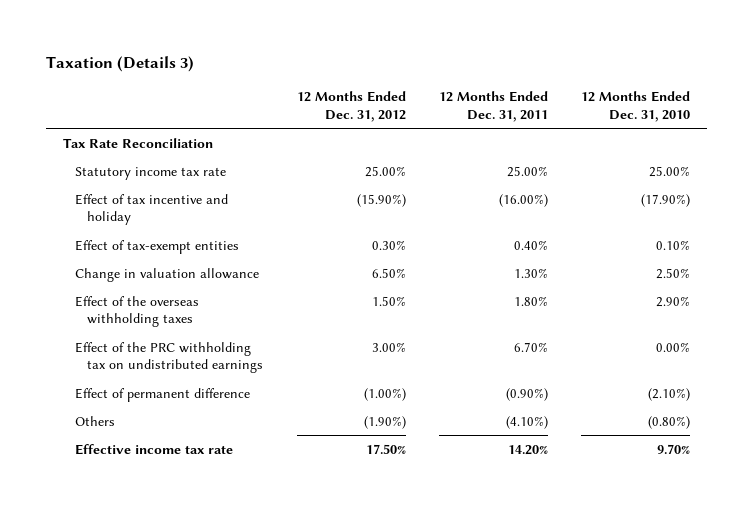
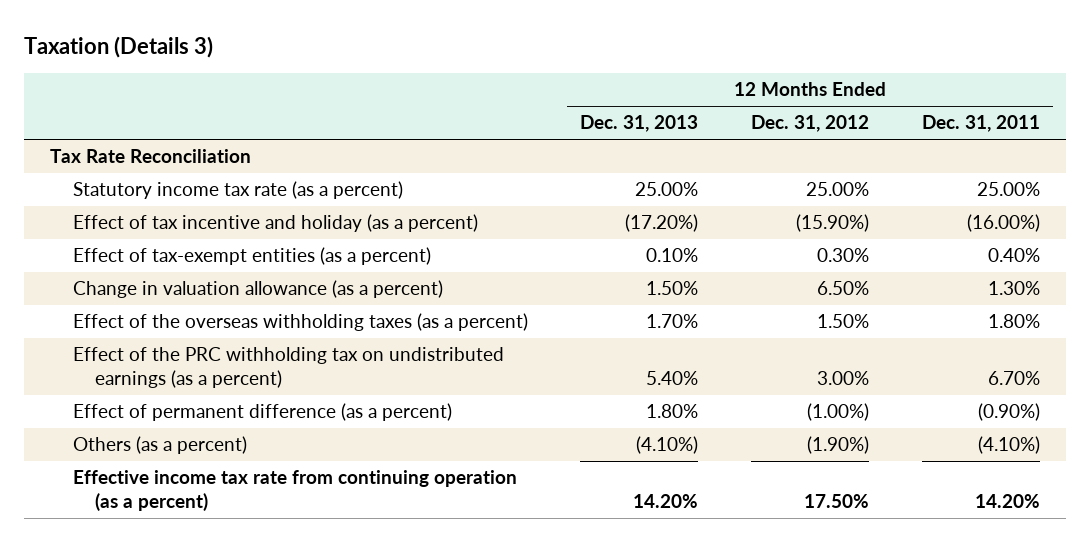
- | 12 Months Ended Dec. 31, 2012 | 12 Months Ended Dec. 31, 2011 | 12 Months Ended Dec. 31, 2010
+ | 12 Months Ended Dec. 31, 2013 | 12 Months Ended Dec. 31, 2012 | 12 Months Ended Dec. 31, 2011
- Statutory income tax rate | 25.00% | 25.00% | 25.00%
- Effect of tax incentive and holiday | (15.90%) | (16.00%) | (17.90%)
- Effect of tax-exempt entities | 0.30% | 0.40% | 0.10%
- Change in valuation allowance | 6.50% | 1.30% | 2.50%
- Effect of the overseas withholding taxes | 1.50% | 1.80% | 2.90%
- Effect of the PRC withholding tax on undistributed earnings | 3.00% | 6.70% | 0.00%
- Effect of permanent difference | (1.00%) | (0.90%) | (2.10%)
- Others | (1.90%) | (4.10%) | (0.80%)
- Effective income tax rate | 17.50% | 14.20% | 9.70%
+ Statutory income tax rate (as a percent) | 25.00% | 25.00% | 25.00%
+ Effect of tax incentive and holiday (as a percent) | (17.20%) | (15.90%) | (16.00%)
+ Effect of tax-exempt entities (as a percent) | 0.10% | 0.30% | 0.40%
+ Change in valuation allowance (as a percent) | 1.50% | 6.50% | 1.30%
+ Effect of the overseas withholding taxes (as a percent) | 1.70% | 1.50% | 1.80%
+ Effect of the PRC withholding tax on undistributed earnings (as a percent) | 5.40% | 3.00% | 6.70%
+ Effect of permanent difference (as a percent) | 1.80% | (1.00%) | (0.90%)
+ Others (as a percent) | (4.10%) | (1.90%) | (4.10%)
+ Effective income tax rate from continuing operation (as a percent) | 14.20% | 17.50% | 14.20%

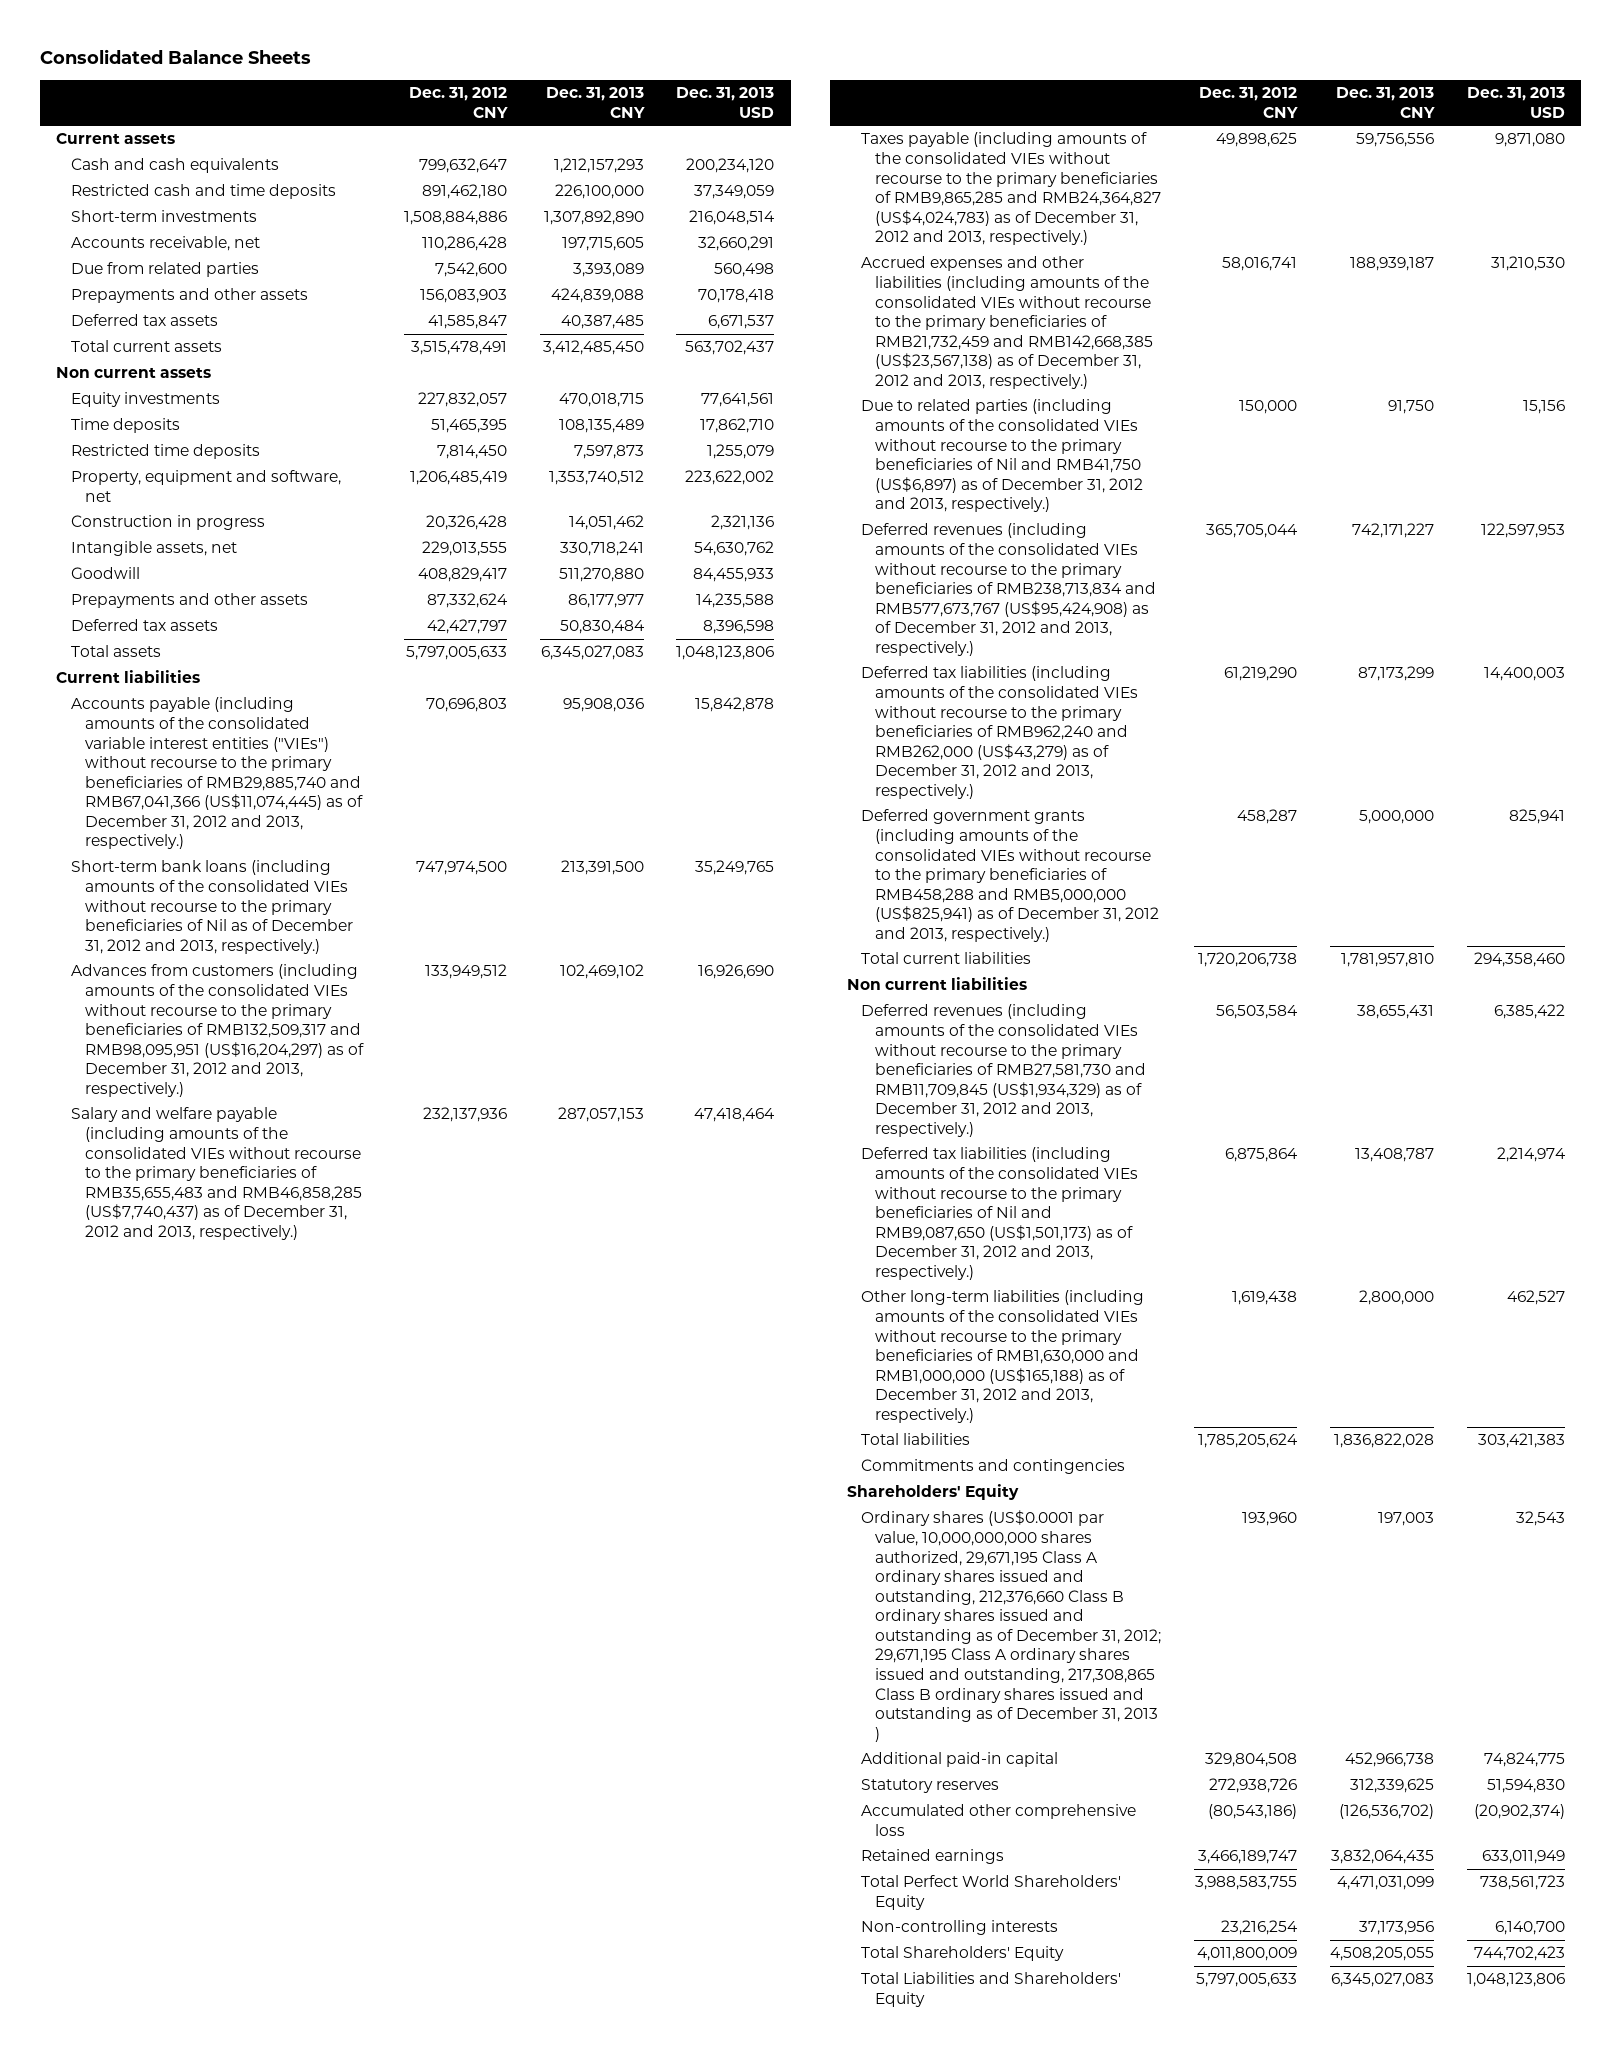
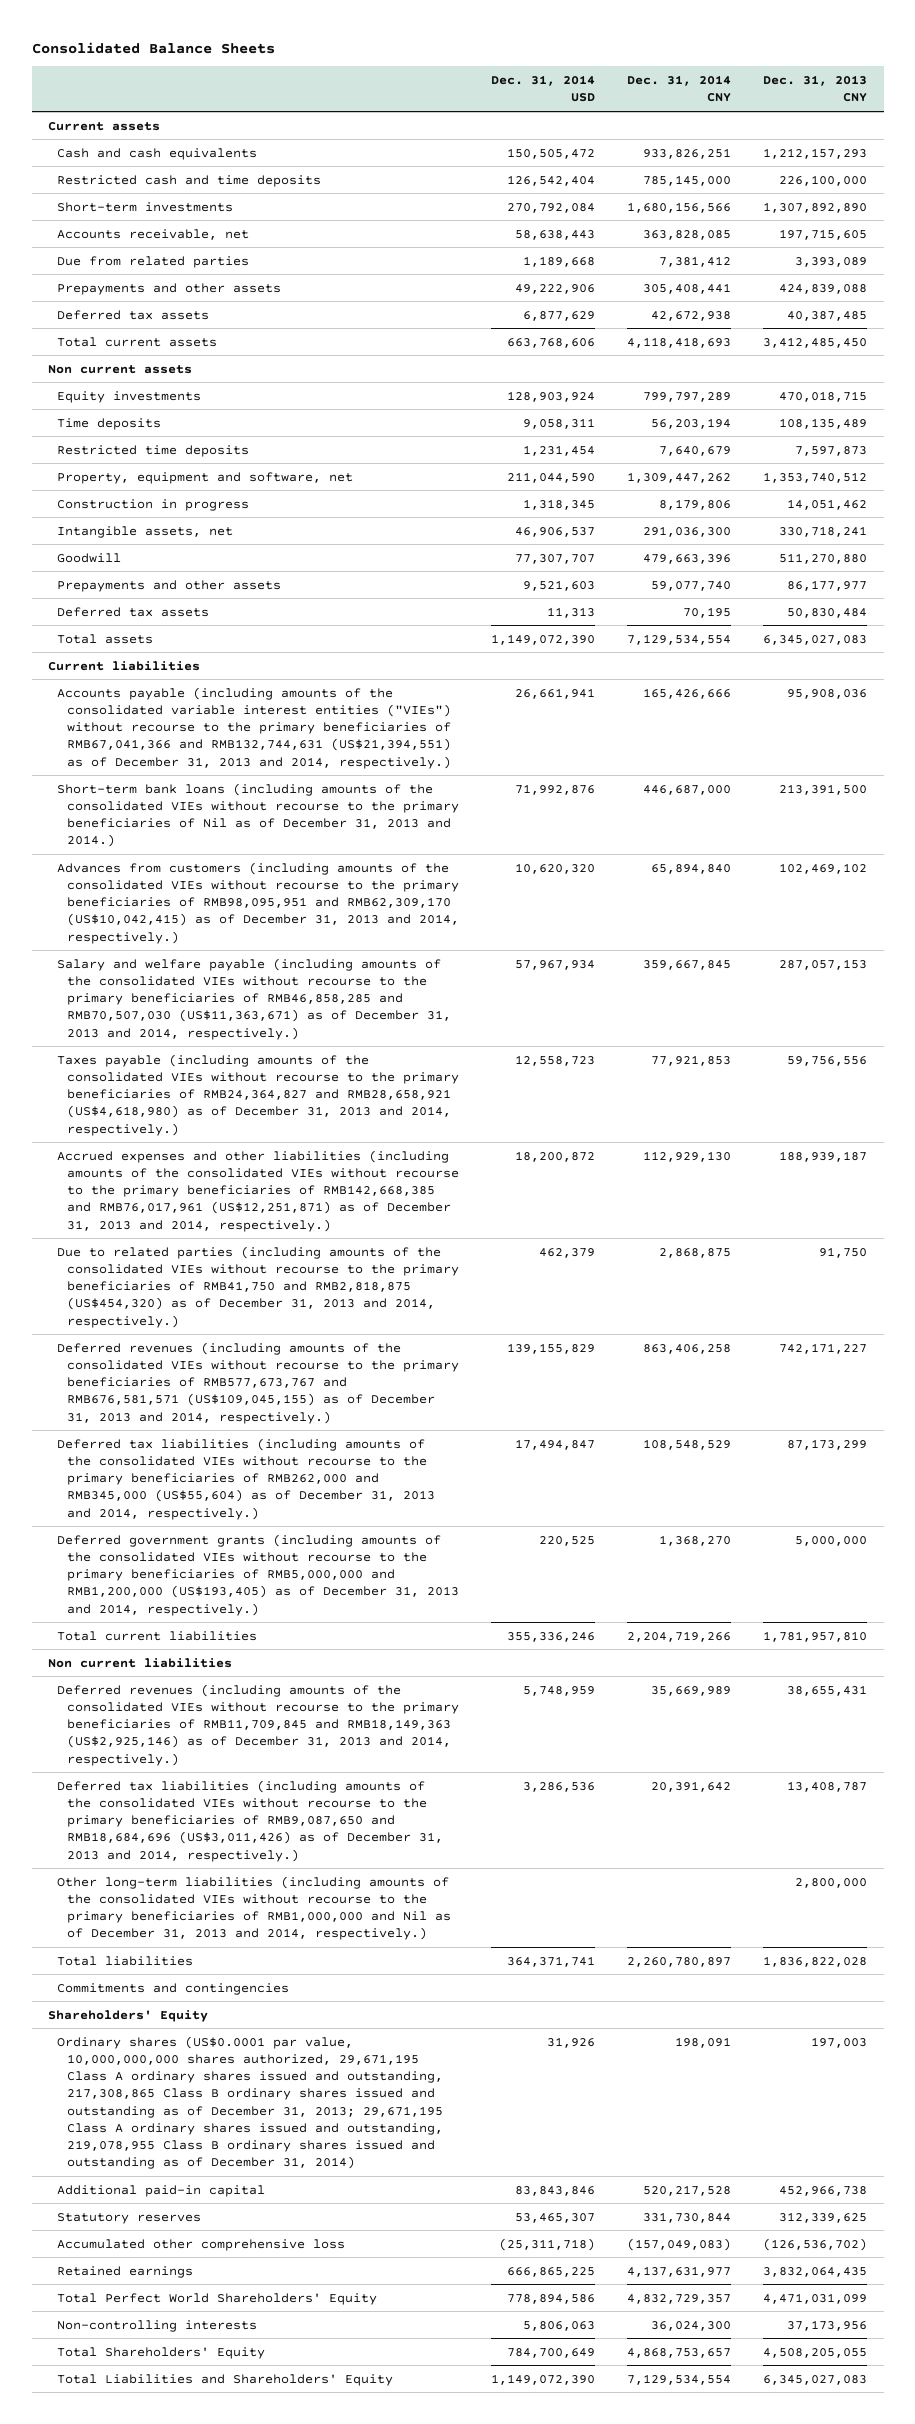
- | Dec. 31, 2012 CNY | Dec. 31, 2013 CNY | Dec. 31, 2013 USD
+ | Dec. 31, 2014 USD | Dec. 31, 2014 CNY | Dec. 31, 2013 CNY
- Accounts payable (including amounts of the consolidated variable interest entities ("VIEs") without recourse to the primary beneficiaries of RMB29,885,740 and RMB67,041,366 (US$11,074,445) as of December 31, 2012 and 2013, respectively.) | 70,696,803 | 95,908,036 | 15,842,878
- Short-term bank loans (including amounts of the consolidated VIEs without recourse to the primary beneficiaries of Nil as of December 31, 2012 and 2013, respectively.) | 747,974,500 | 213,391,500 | 35,249,765
- Advances from customers (including amounts of the consolidated VIEs without recourse to the primary beneficiaries of RMB132,509,317 and RMB98,095,951 (US$16,204,297) as of December 31, 2012 and 2013, respectively.) | 133,949,512 | 102,469,102 | 16,926,690
- Salary and welfare payable (including amounts of the consolidated VIEs without recourse to the primary beneficiaries of RMB35,655,483 and RMB46,858,285 (US$7,740,437) as of December 31, 2012 and 2013, respectively.) | 232,137,936 | 287,057,153 | 47,418,464
- Taxes payable (including amounts of the consolidated VIEs without recourse to the primary beneficiaries of RMB9,865,285 and RMB24,364,827 (US$4,024,783) as of December 31, 2012 and 2013, respectively.) | 49,898,625 | 59,756,556 | 9,871,080
- Accrued expenses and other liabilities (including amounts of the consolidated VIEs without recourse to the primary beneficiaries of RMB21,732,459 and RMB142,668,385 (US$23,567,138) as of December 31, 2012 and 2013, respectively.) | 58,016,741 | 188,939,187 | 31,210,530
- Due to related parties (including amounts of the consolidated VIEs without recourse to the primary beneficiaries of Nil and RMB41,750 (US$6,897) as of December 31, 2012 and 2013, respectively.) | 150,000 | 91,750 | 15,156
- Deferred revenues (including amounts of the consolidated VIEs without recourse to the primary beneficiaries of RMB238,713,834 and RMB577,673,767 (US$95,424,908) as of December 31, 2012 and 2013, respectively.) | 365,705,044 | 742,171,227 | 122,597,953
- Deferred tax liabilities (including amounts of the consolidated VIEs without recourse to the primary beneficiaries of RMB962,240 and RMB262,000 (US$43,279) as of December 31, 2012 and 2013, respectively.) | 61,219,290 | 87,173,299 | 14,400,003
- Deferred government grants (including amounts of the consolidated VIEs without recourse to the primary beneficiaries of RMB458,288 and RMB5,000,000 (US$825,941) as of December 31, 2012 and 2013, respectively.) | 458,287 | 5,000,000 | 825,941
+ Accounts payable (including amounts of the consolidated variable interest entities ("VIEs") without recourse to the primary beneficiaries of RMB67,041,366 and RMB132,744,631 (US$21,394,551) as of December 31, 2013 and 2014, respectively.) | 26,661,941 | 165,426,666 | 95,908,036
+ Short-term bank loans (including amounts of the consolidated VIEs without recourse to the primary beneficiaries of Nil as of December 31, 2013 and 2014.) | 71,992,876 | 446,687,000 | 213,391,500
+ Advances from customers (including amounts of the consolidated VIEs without recourse to the primary beneficiaries of RMB98,095,951 and RMB62,309,170 (US$10,042,415) as of December 31, 2013 and 2014, respectively.) | 10,620,320 | 65,894,840 | 102,469,102
+ Salary and welfare payable (including amounts of the consolidated VIEs without recourse to the primary beneficiaries of RMB46,858,285 and RMB70,507,030 (US$11,363,671) as of December 31, 2013 and 2014, respectively.) | 57,967,934 | 359,667,845 | 287,057,153
+ Taxes payable (including amounts of the consolidated VIEs without recourse to the primary beneficiaries of RMB24,364,827 and RMB28,658,921 (US$4,618,980) as of December 31, 2013 and 2014, respectively.) | 12,558,723 | 77,921,853 | 59,756,556
+ Accrued expenses and other liabilities (including amounts of the consolidated VIEs without recourse to the primary beneficiaries of RMB142,668,385 and RMB76,017,961 (US$12,251,871) as of December 31, 2013 and 2014, respectively.) | 18,200,872 | 112,929,130 | 188,939,187
+ Due to related parties (including amounts of the consolidated VIEs without recourse to the primary beneficiaries of RMB41,750 and RMB2,818,875 (US$454,320) as of December 31, 2013 and 2014, respectively.) | 462,379 | 2,868,875 | 91,750
+ Deferred revenues (including amounts of the consolidated VIEs without recourse to the primary beneficiaries of RMB577,673,767 and RMB676,581,571 (US$109,045,155) as of December 31, 2013 and 2014, respectively.) | 139,155,829 | 863,406,258 | 742,171,227
+ Deferred tax liabilities (including amounts of the consolidated VIEs without recourse to the primary beneficiaries of RMB262,000 and RMB345,000 (US$55,604) as of December 31, 2013 and 2014, respectively.) | 17,494,847 | 108,548,529 | 87,173,299
+ Deferred government grants (including amounts of the consolidated VIEs without recourse to the primary beneficiaries of RMB5,000,000 and RMB1,200,000 (US$193,405) as of December 31, 2013 and 2014, respectively.) | 220,525 | 1,368,270 | 5,000,000
- Deferred revenues (including amounts of the consolidated VIEs without recourse to the primary beneficiaries of RMB27,581,730 and RMB11,709,845 (US$1,934,329) as of December 31, 2012 and 2013, respectively.) | 56,503,584 | 38,655,431 | 6,385,422
- Deferred tax liabilities (including amounts of the consolidated VIEs without recourse to the primary beneficiaries of Nil and RMB9,087,650 (US$1,501,173) as of December 31, 2012 and 2013, respectively.) | 6,875,864 | 13,408,787 | 2,214,974
- Other long-term liabilities (including amounts of the consolidated VIEs without recourse to the primary beneficiaries of RMB1,630,000 and RMB1,000,000 (US$165,188) as of December 31, 2012 and 2013, respectively.) | 1,619,438 | 2,800,000 | 462,527
+ Deferred revenues (including amounts of the consolidated VIEs without recourse to the primary beneficiaries of RMB11,709,845 and RMB18,149,363 (US$2,925,146) as of December 31, 2013 and 2014, respectively.) | 5,748,959 | 35,669,989 | 38,655,431
+ Deferred tax liabilities (including amounts of the consolidated VIEs without recourse to the primary beneficiaries of RMB9,087,650 and RMB18,684,696 (US$3,011,426) as of December 31, 2013 and 2014, respectively.) | 3,286,536 | 20,391,642 | 13,408,787
+ Other long-term liabilities (including amounts of the consolidated VIEs without recourse to the primary beneficiaries of RMB1,000,000 and Nil as of December 31, 2013 and 2014, respectively.) | | | 2,800,000
- Ordinary shares (US$0.0001 par value, 10,000,000,000 shares authorized, 29,671,195 Class A ordinary shares issued and outstanding, 212,376,660 Class B ordinary shares issued and outstanding as of December 31, 2012; 29,671,195 Class A ordinary shares issued and outstanding, 217,308,865 Class B ordinary shares issued and outstanding as of December 31, 2013 ) | 193,960 | 197,003 | 32,543
+ Ordinary shares (US$0.0001 par value, 10,000,000,000 shares authorized, 29,671,195 Class A ordinary shares issued and outstanding, 217,308,865 Class B ordinary shares issued and outstanding as of December 31, 2013; 29,671,195 Class A ordinary shares issued and outstanding, 219,078,955 Class B ordinary shares issued and outstanding as of December 31, 2014) | 31,926 | 198,091 | 197,003

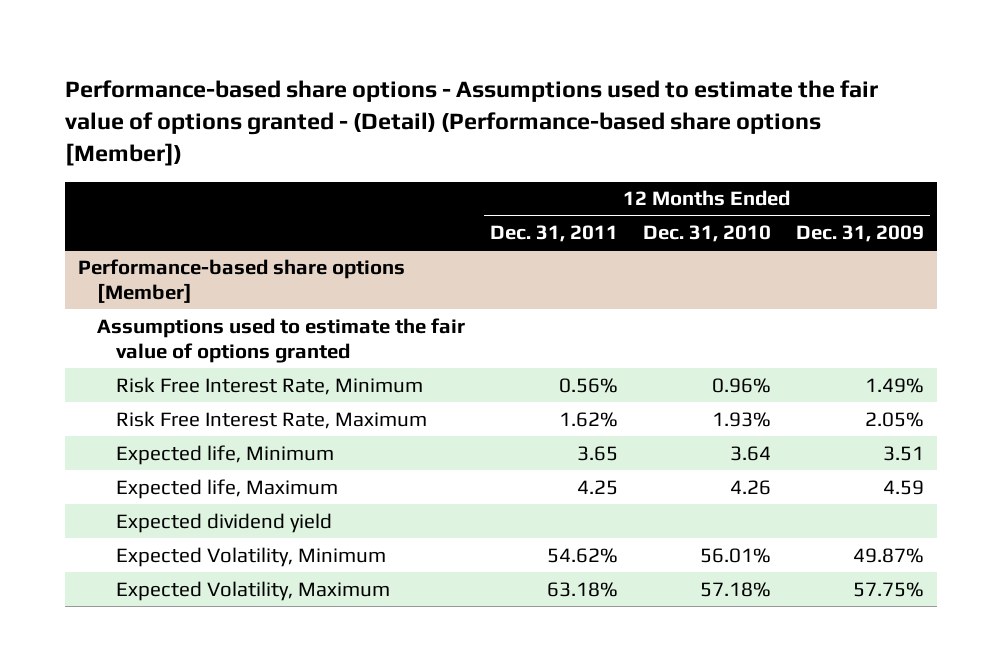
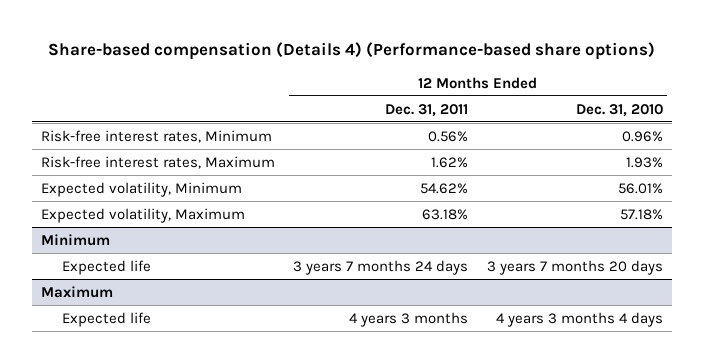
- Performance-based share options - Assumptions used to estimate the fair value of options granted - (Detail) (Performance-based share options [Member])
+ Share-based compensation (Details 4) (Performance-based share options)
- | 12 Months Ended Dec. 31, 2011 | 12 Months Ended Dec. 31, 2010 | 12 Months Ended Dec. 31, 2009
+ | 12 Months Ended Dec. 31, 2011 | 12 Months Ended Dec. 31, 2010
- Performance-based share options [Member]
- Assumptions used to estimate the fair value of options granted
- Risk Free Interest Rate, Minimum | 0.56% | 0.96% | 1.49%
- Risk Free Interest Rate, Maximum | 1.62% | 1.93% | 2.05%
- Expected life, Minimum | 3.65 | 3.64 | 3.51
- Expected life, Maximum | 4.25 | 4.26 | 4.59
- Expected dividend yield
- Expected Volatility, Minimum | 54.62% | 56.01% | 49.87%
- Expected Volatility, Maximum | 63.18% | 57.18% | 57.75%
+ Risk-free interest rates, Minimum | 0.56% | 0.96%
+ Risk-free interest rates, Maximum | 1.62% | 1.93%
+ Expected volatility, Minimum | 54.62% | 56.01%
+ Expected volatility, Maximum | 63.18% | 57.18%
+ Minimum
+ Expected life | 3 years 7 months 24 days | 3 years 7 months 20 days
+ Maximum
+ Expected life | 4 years 3 months | 4 years 3 months 4 days

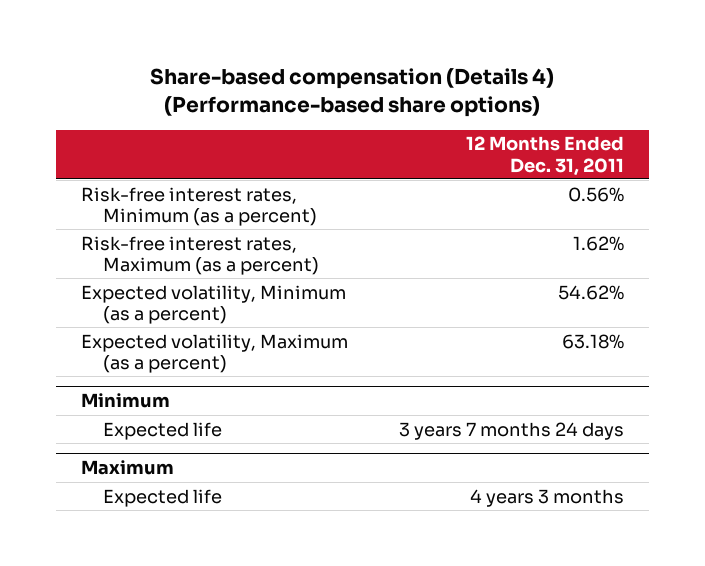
- | 12 Months Ended Dec. 31, 2011 | 12 Months Ended Dec. 31, 2010
+ | 12 Months Ended Dec. 31, 2011
- Risk-free interest rates, Minimum | 0.56% | 0.96%
- Risk-free interest rates, Maximum | 1.62% | 1.93%
- Expected volatility, Minimum | 54.62% | 56.01%
- Expected volatility, Maximum | 63.18% | 57.18%
+ Risk-free interest rates, Minimum (as a percent) | 0.56%
+ Risk-free interest rates, Maximum (as a percent) | 1.62%
+ Expected volatility, Minimum (as a percent) | 54.62%
+ Expected volatility, Maximum (as a percent) | 63.18%

